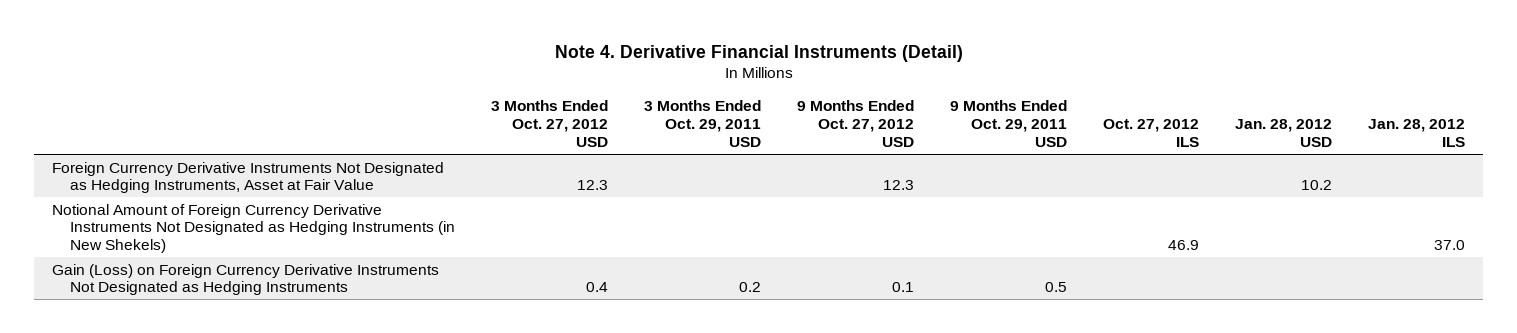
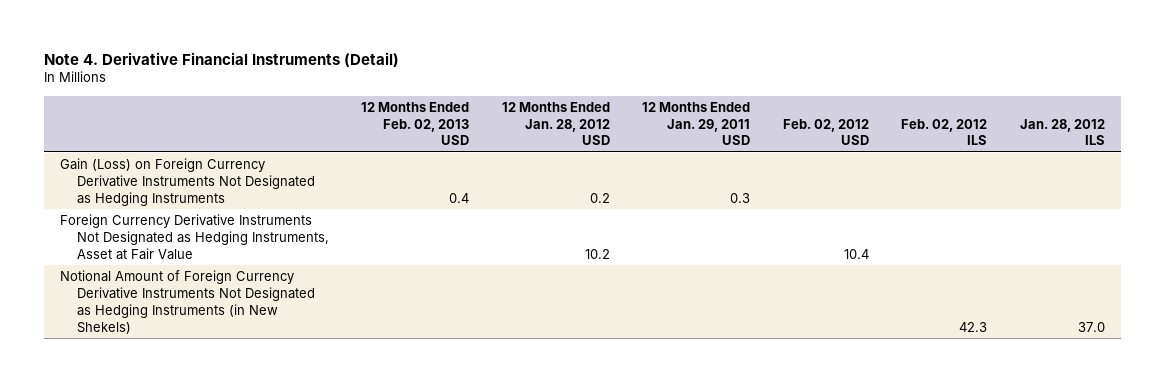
- | 3 Months Ended Oct. 27, 2012 USD | 3 Months Ended Oct. 29, 2011 USD | 9 Months Ended Oct. 27, 2012 USD | 9 Months Ended Oct. 29, 2011 USD | Oct. 27, 2012 ILS | Jan. 28, 2012 USD | Jan. 28, 2012 ILS
+ | 12 Months Ended Feb. 02, 2013 USD | 12 Months Ended Jan. 28, 2012 USD | 12 Months Ended Jan. 29, 2011 USD | Feb. 02, 2012 USD | Feb. 02, 2012 ILS | Jan. 28, 2012 ILS
moved up: Gain (Loss) on Foreign Currency Derivative Instruments Not Designated as Hedging Instruments | 0.4 | 0.2 | 0.3 | | |

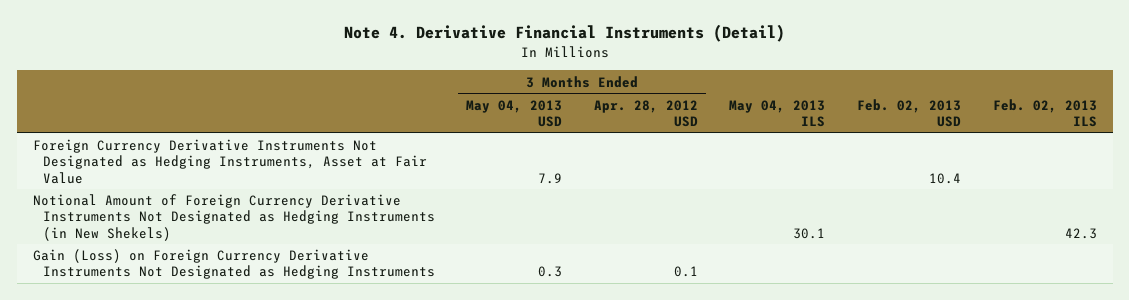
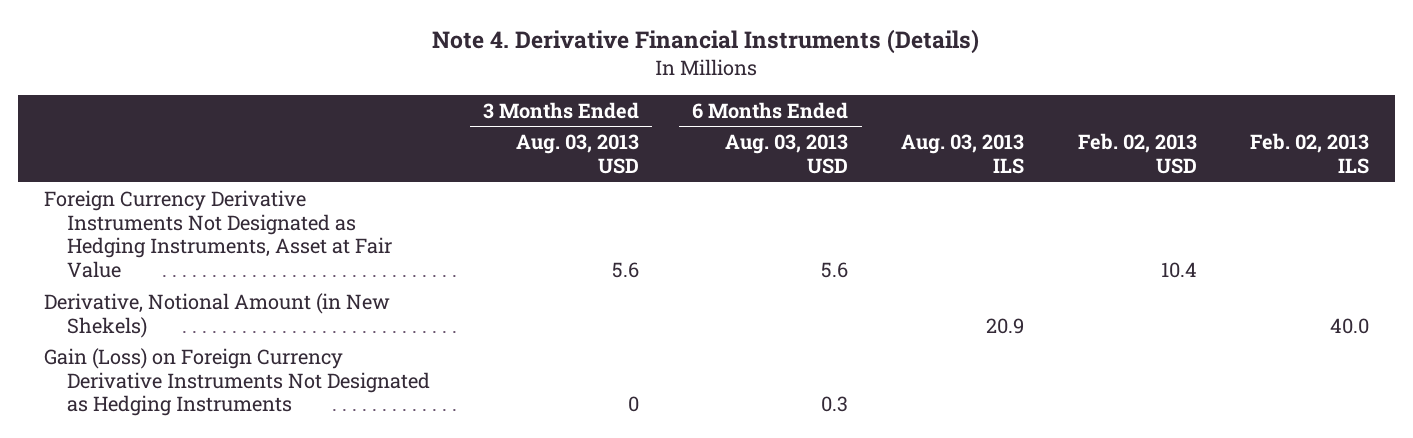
- Note 4. Derivative Financial Instruments (Detail)
+ Note 4. Derivative Financial Instruments (Details)
- | 3 Months Ended May 04, 2013 USD | 3 Months Ended Apr. 28, 2012 USD | May 04, 2013 ILS | Feb. 02, 2013 USD | Feb. 02, 2013 ILS
+ | 3 Months Ended Aug. 03, 2013 USD | 6 Months Ended Aug. 03, 2013 USD | Aug. 03, 2013 ILS | Feb. 02, 2013 USD | Feb. 02, 2013 ILS
- Notional Amount of Foreign Currency Derivative Instruments Not Designated as Hedging Instruments (in New Shekels) | | | 30.1 | | 42.3
+ Derivative, Notional Amount (in New Shekels) | | | 20.9 | | 40.0

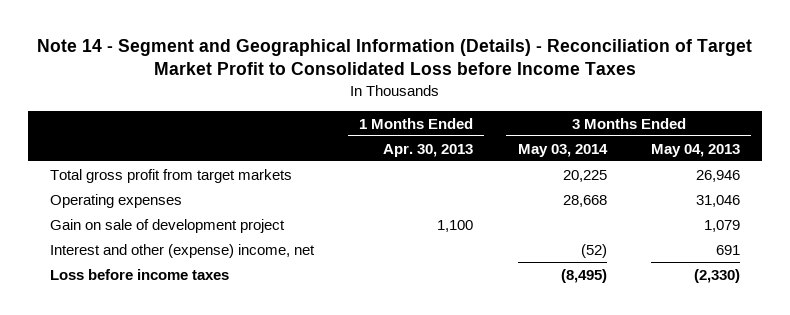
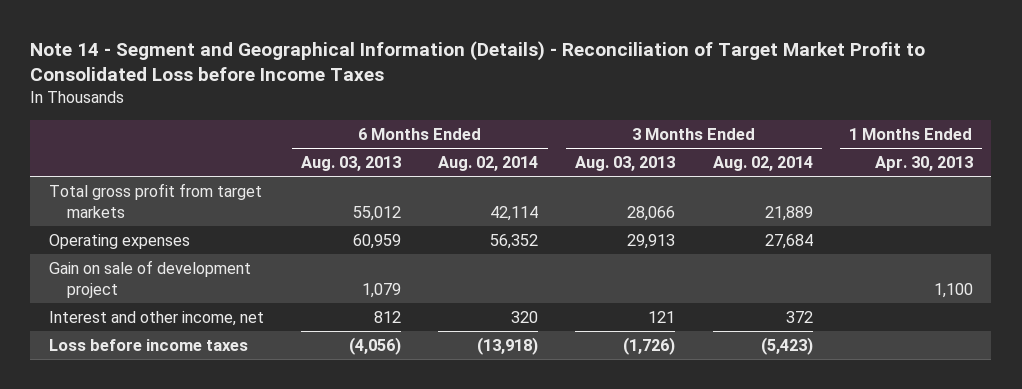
- | 1 Months Ended Apr. 30, 2013 | 3 Months Ended May 03, 2014 | 3 Months Ended May 04, 2013
+ | 6 Months Ended Aug. 03, 2013 | 6 Months Ended Aug. 02, 2014 | 3 Months Ended Aug. 03, 2013 | 3 Months Ended Aug. 02, 2014 | 1 Months Ended Apr. 30, 2013
- Interest and other (expense) income, net | | (52) | 691
+ Interest and other income, net | 812 | 320 | 121 | 372 |

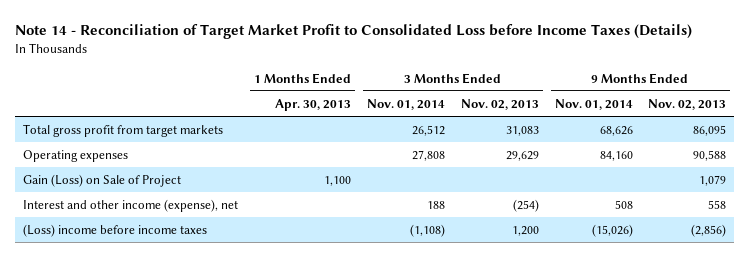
- Note 14 - Segment and Geographical Information (Details) - Reconciliation of Target Market Profit to Consolidated Loss before Income Taxes
+ Note 14 - Reconciliation of Target Market Profit to Consolidated Loss before Income Taxes (Details)
- | 6 Months Ended Aug. 03, 2013 | 6 Months Ended Aug. 02, 2014 | 3 Months Ended Aug. 03, 2013 | 3 Months Ended Aug. 02, 2014 | 1 Months Ended Apr. 30, 2013
+ | 1 Months Ended Apr. 30, 2013 | 3 Months Ended Nov. 01, 2014 | 3 Months Ended Nov. 02, 2013 | 9 Months Ended Nov. 01, 2014 | 9 Months Ended Nov. 02, 2013
- Gain on sale of development project | 1,079 | | | | 1,100
- Interest and other income, net | 812 | 320 | 121 | 372 |
- Loss before income taxes | (4,056) | (13,918) | (1,726) | (5,423) |
+ Gain (Loss) on Sale of Project | 1,100 | | | | 1,079
+ Interest and other income (expense), net | | 188 | (254) | 508 | 558
+ (Loss) income before income taxes | | (1,108) | 1,200 | (15,026) | (2,856)

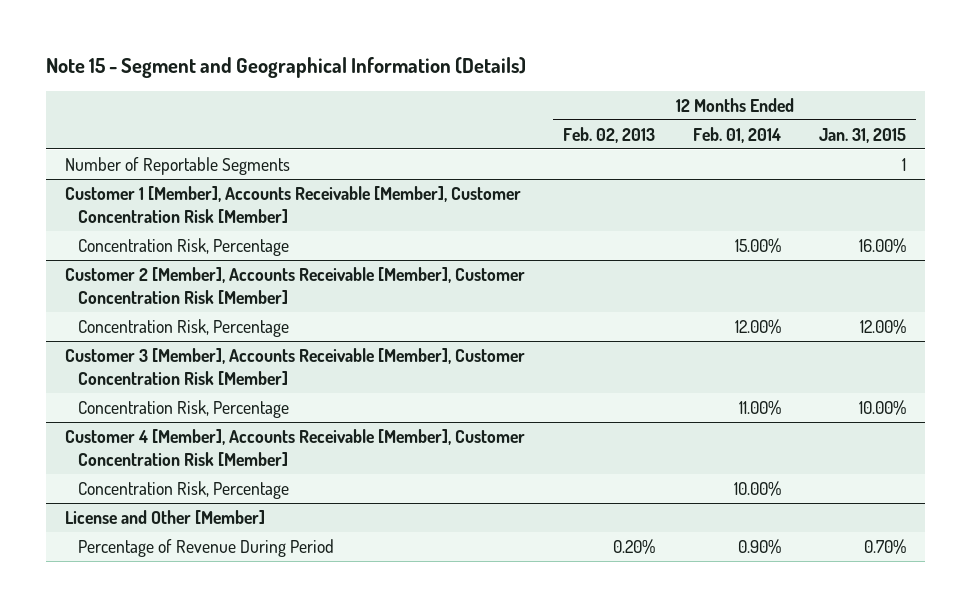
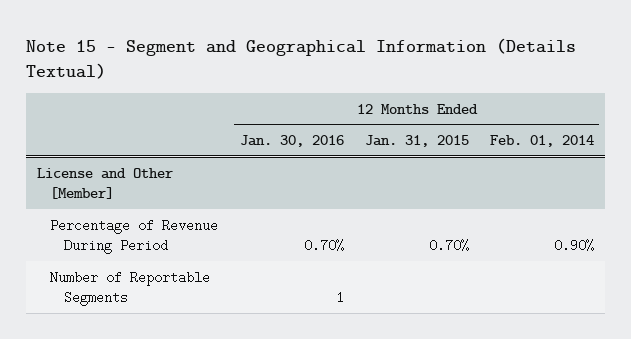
- Note 15 - Segment and Geographical Information (Details)
+ Note 15 - Segment and Geographical Information (Details Textual)
- | 12 Months Ended Feb. 02, 2013 | 12 Months Ended Feb. 01, 2014 | 12 Months Ended Jan. 31, 2015
+ | 12 Months Ended Jan. 30, 2016 | 12 Months Ended Jan. 31, 2015 | 12 Months Ended Feb. 01, 2014
- Number of Reportable Segments | | | 1
- Customer 1 [Member], Accounts Receivable [Member], Customer Concentration Risk [Member]
- Concentration Risk, Percentage | | 15.00% | 16.00%
- Customer 2 [Member], Accounts Receivable [Member], Customer Concentration Risk [Member]
- Concentration Risk, Percentage | | 12.00% | 12.00%
- Customer 3 [Member], Accounts Receivable [Member], Customer Concentration Risk [Member]
- Concentration Risk, Percentage | | 11.00% | 10.00%
- Customer 4 [Member], Accounts Receivable [Member], Customer Concentration Risk [Member]
- Concentration Risk, Percentage | | 10.00% |
@ License and Other [Member]
+ Number of Reportable Segments | 1 | |

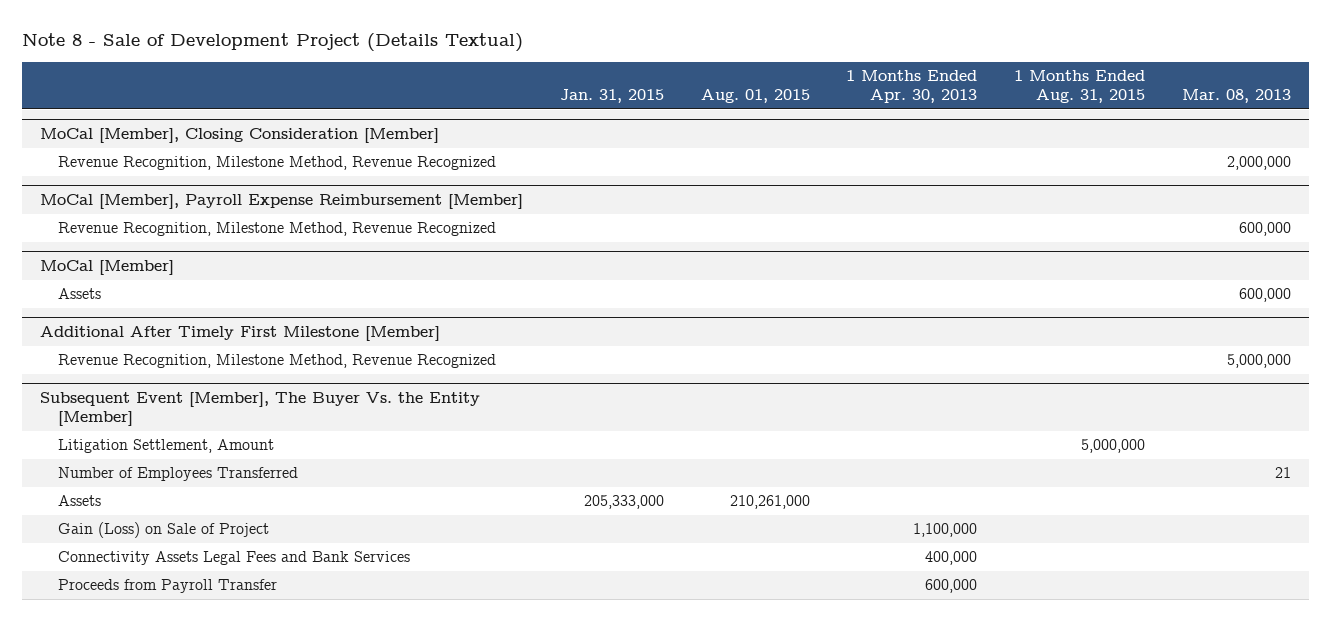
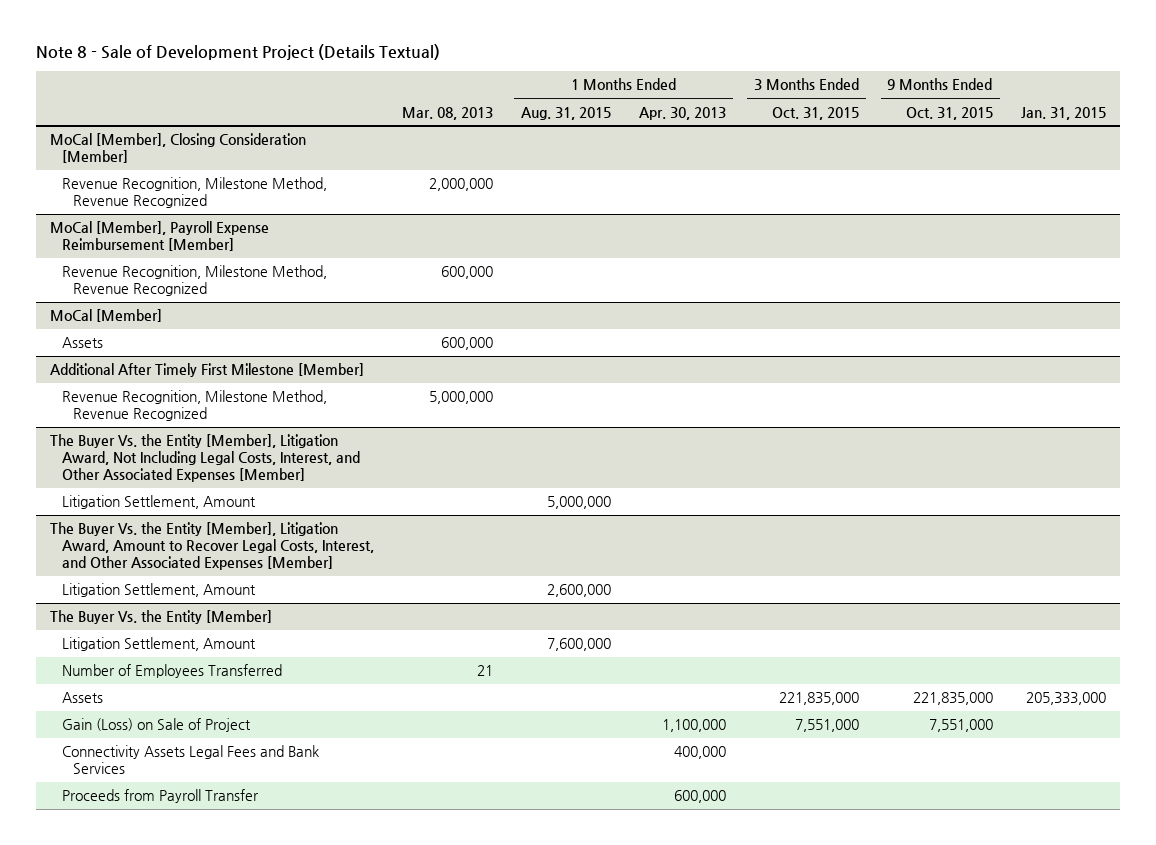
- | Jan. 31, 2015 | Aug. 01, 2015 | 1 Months Ended Apr. 30, 2013 | 1 Months Ended Aug. 31, 2015 | Mar. 08, 2013
+ | Mar. 08, 2013 | 1 Months Ended Aug. 31, 2015 | 1 Months Ended Apr. 30, 2013 | 3 Months Ended Oct. 31, 2015 | 9 Months Ended Oct. 31, 2015 | Jan. 31, 2015
- Subsequent Event [Member], The Buyer Vs. the Entity [Member]
- Litigation Settlement, Amount | | | | 5,000,000 |
+ The Buyer Vs. the Entity [Member], Litigation Award, Not Including Legal Costs, Interest, and Other Associated Expenses [Member]
+ Litigation Settlement, Amount | | 5,000,000 | | | |
+ The Buyer Vs. the Entity [Member], Litigation Award, Amount to Recover Legal Costs, Interest, and Other Associated Expenses [Member]
+ Litigation Settlement, Amount | | 2,600,000 | | | |
+ The Buyer Vs. the Entity [Member]
+ Litigation Settlement, Amount | | 7,600,000 | | | |

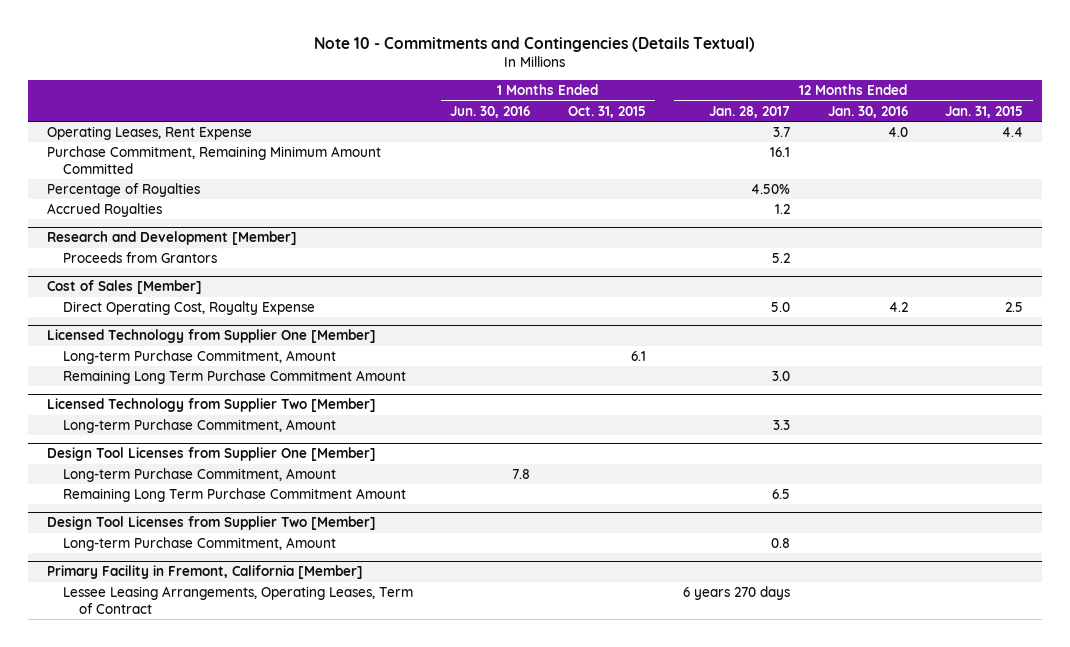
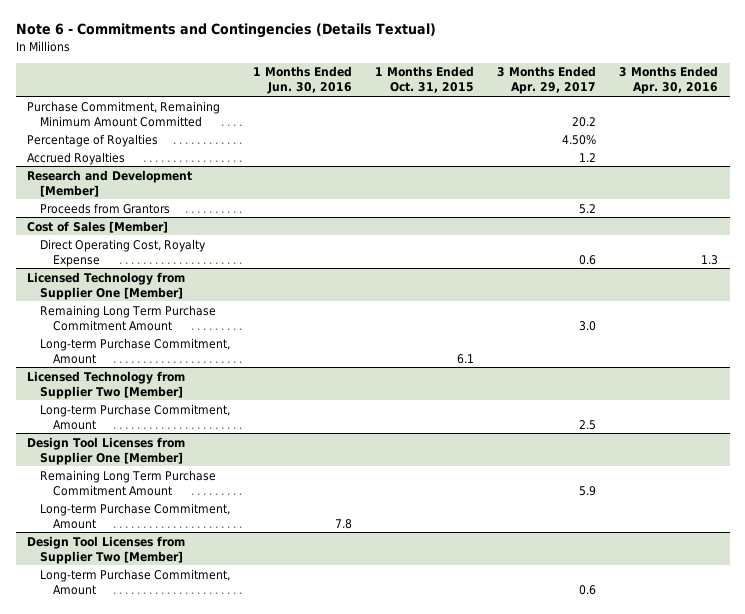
- Note 10 - Commitments and Contingencies (Details Textual)
+ Note 6 - Commitments and Contingencies (Details Textual)
- | 1 Months Ended Jun. 30, 2016 | 1 Months Ended Oct. 31, 2015 | 12 Months Ended Jan. 28, 2017 | 12 Months Ended Jan. 30, 2016 | 12 Months Ended Jan. 31, 2015
+ | 1 Months Ended Jun. 30, 2016 | 1 Months Ended Oct. 31, 2015 | 3 Months Ended Apr. 29, 2017 | 3 Months Ended Apr. 30, 2016
- Operating Leases, Rent Expense | | | 3.7 | 4.0 | 4.4
@ Licensed Technology from Supplier One [Member]
moved down: Long-term Purchase Commitment, Amount | | 6.1 | |
@ Design Tool Licenses from Supplier One [Member]
moved down: Long-term Purchase Commitment, Amount | 7.8 | | |
- Primary Facility in Fremont, California [Member]
- Lessee Leasing Arrangements, Operating Leases, Term of Contract | | | 6 years 270 days | |

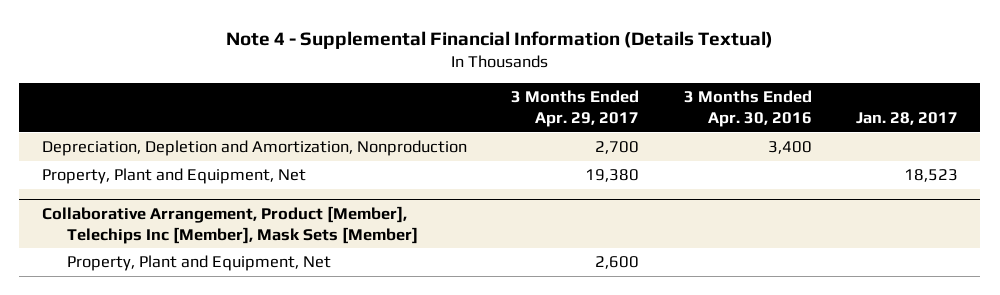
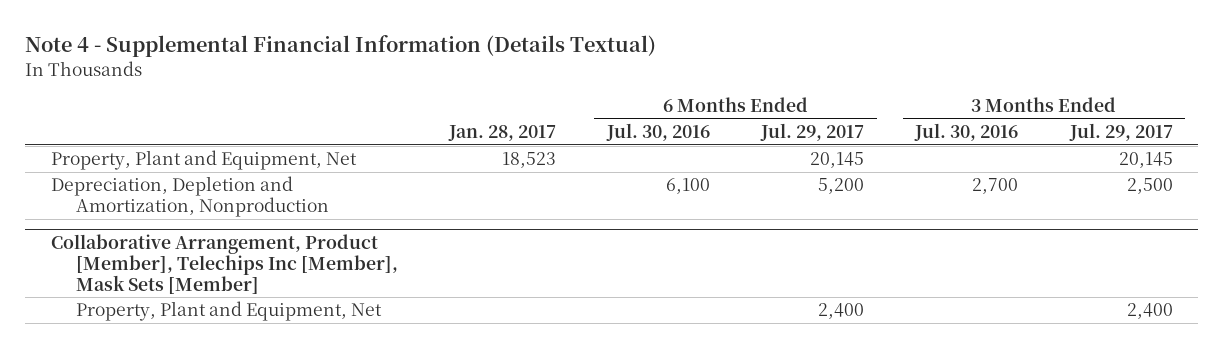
- | 3 Months Ended Apr. 29, 2017 | 3 Months Ended Apr. 30, 2016 | Jan. 28, 2017
+ | Jan. 28, 2017 | 6 Months Ended Jul. 30, 2016 | 6 Months Ended Jul. 29, 2017 | 3 Months Ended Jul. 30, 2016 | 3 Months Ended Jul. 29, 2017
moved down: Depreciation, Depletion and Amortization, Nonproduction | | 6,100 | 5,200 | 2,700 | 2,500

